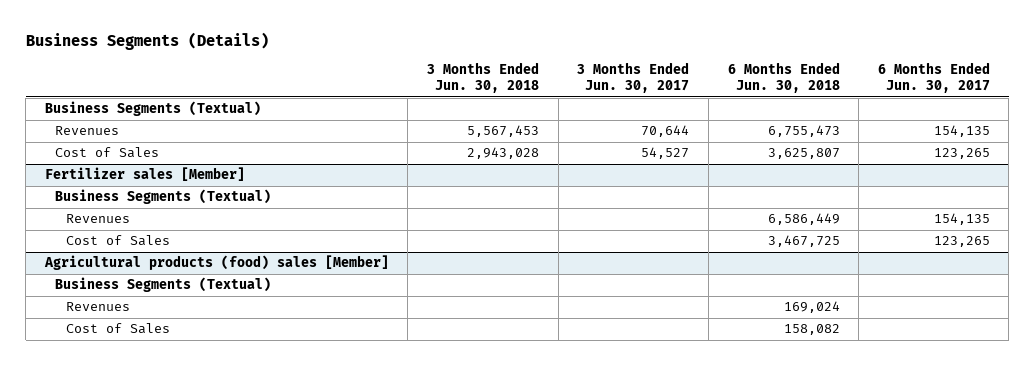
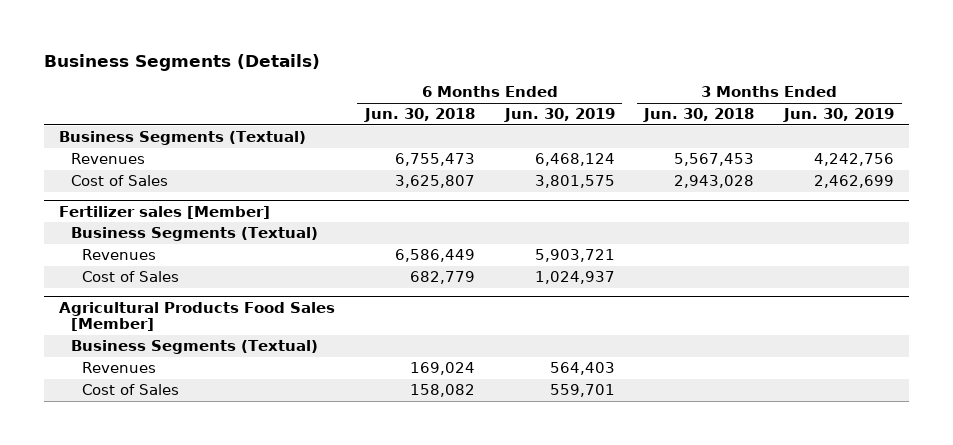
- | 3 Months Ended Jun. 30, 2018 | 3 Months Ended Jun. 30, 2017 | 6 Months Ended Jun. 30, 2018 | 6 Months Ended Jun. 30, 2017
+ | 6 Months Ended Jun. 30, 2018 | 6 Months Ended Jun. 30, 2019 | 3 Months Ended Jun. 30, 2018 | 3 Months Ended Jun. 30, 2019
@ Fertilizer sales [Member]
- Cost of Sales | | | 3,467,725 | 123,265
- Agricultural products (food) sales [Member]
@ Fertilizer sales [Member]
+ Cost of Sales | 682,779 | 1,024,937 | |
+ Agricultural Products Food Sales [Member]

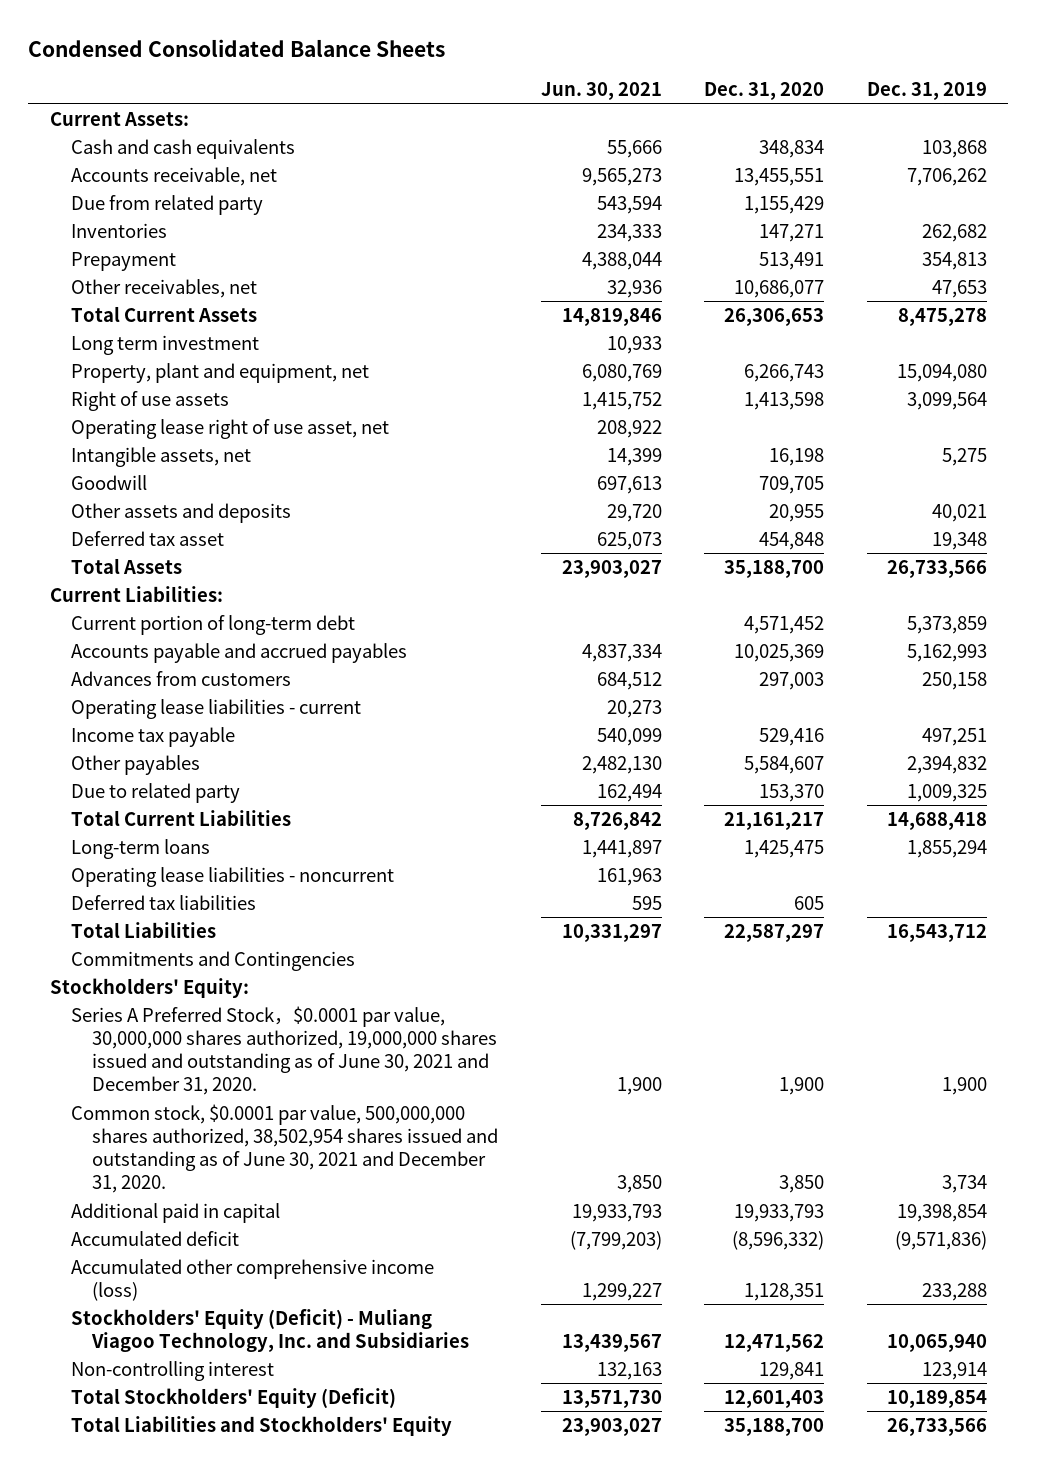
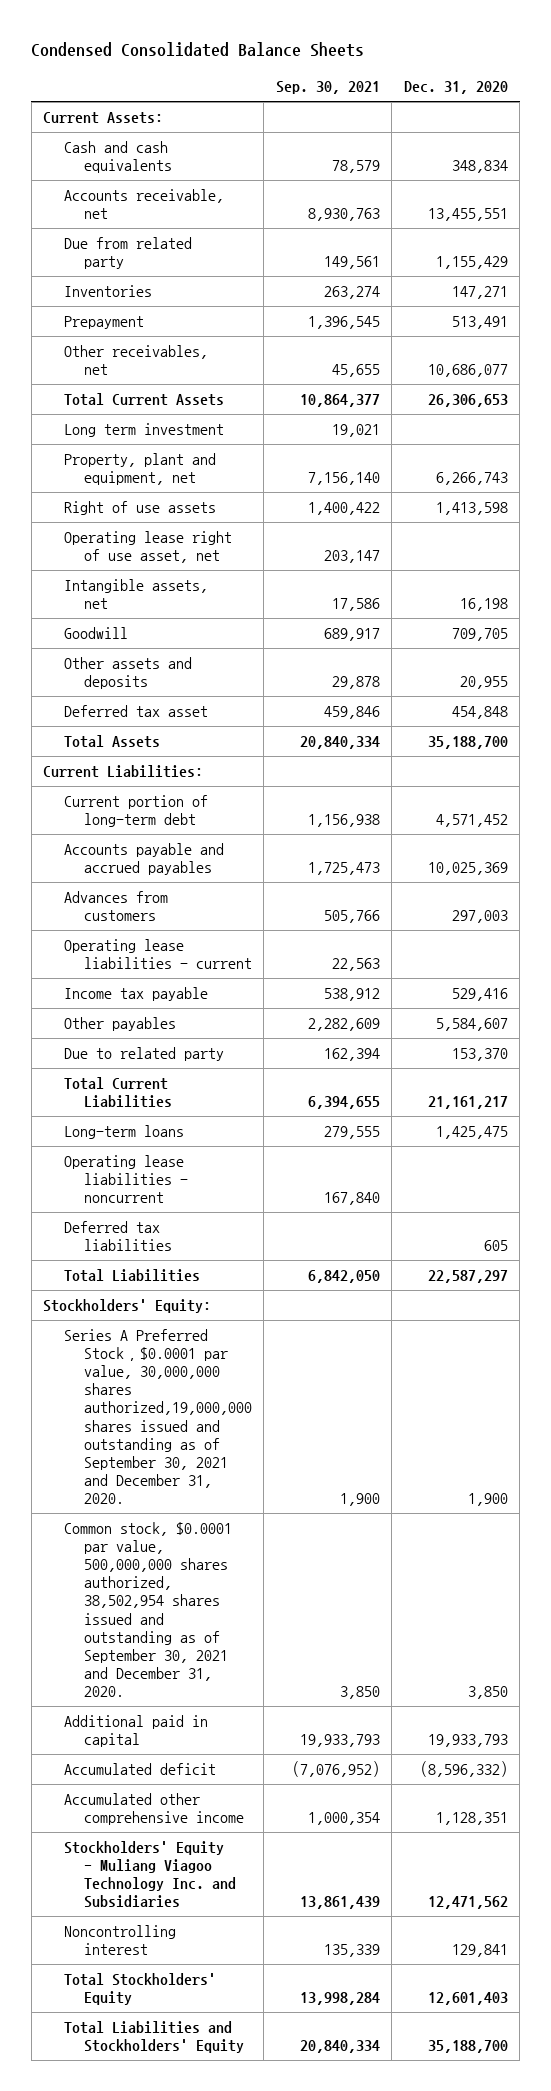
- | Jun. 30, 2021 | Dec. 31, 2020 | Dec. 31, 2019
+ | Sep. 30, 2021 | Dec. 31, 2020
- Commitments and Contingencies
- Series A Preferred Stock，$0.0001 par value, 30,000,000 shares authorized, 19,000,000 shares issued and outstanding as of June 30, 2021 and December 31, 2020. | 1,900 | 1,900 | 1,900
- Common stock, $0.0001 par value, 500,000,000 shares authorized, 38,502,954 shares issued and outstanding as of June 30, 2021 and December 31, 2020. | 3,850 | 3,850 | 3,734
+ Series A Preferred Stock，$0.0001 par value, 30,000,000 shares authorized,19,000,000 shares issued and outstanding as of September 30, 2021 and December 31, 2020. | 1,900 | 1,900
+ Common stock, $0.0001 par value, 500,000,000 shares authorized, 38,502,954 shares issued and outstanding as of September 30, 2021 and December 31, 2020. | 3,850 | 3,850
- Accumulated other comprehensive income (loss) | 1,299,227 | 1,128,351 | 233,288
- Stockholders' Equity (Deficit) - Muliang Viagoo Technology, Inc. and Subsidiaries | 13,439,567 | 12,471,562 | 10,065,940
- Non-controlling interest | 132,163 | 129,841 | 123,914
- Total Stockholders' Equity (Deficit) | 13,571,730 | 12,601,403 | 10,189,854
+ Accumulated other comprehensive income | 1,000,354 | 1,128,351
+ Stockholders' Equity - Muliang Viagoo Technology Inc. and Subsidiaries | 13,861,439 | 12,471,562
+ Noncontrolling interest | 135,339 | 129,841
+ Total Stockholders' Equity | 13,998,284 | 12,601,403

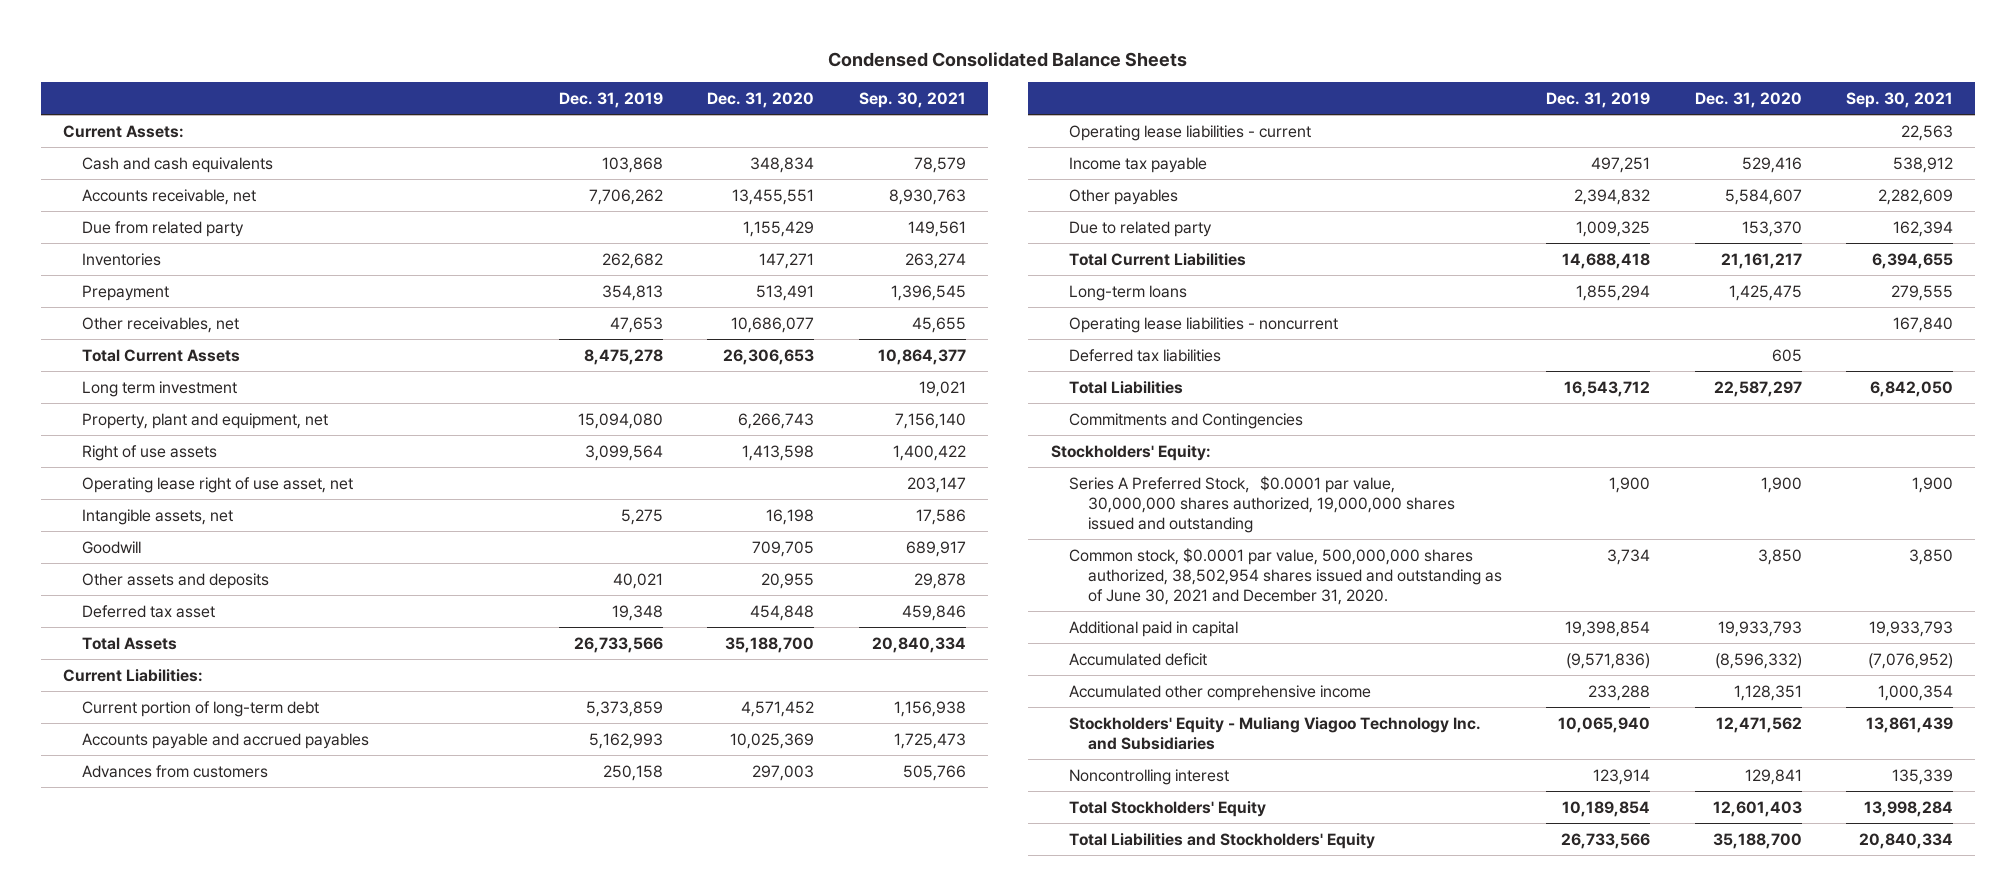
- | Sep. 30, 2021 | Dec. 31, 2020
+ | Dec. 31, 2019 | Dec. 31, 2020 | Sep. 30, 2021
+ Commitments and Contingencies
- Series A Preferred Stock，$0.0001 par value, 30,000,000 shares authorized,19,000,000 shares issued and outstanding as of September 30, 2021 and December 31, 2020. | 1,900 | 1,900
- Common stock, $0.0001 par value, 500,000,000 shares authorized, 38,502,954 shares issued and outstanding as of September 30, 2021 and December 31, 2020. | 3,850 | 3,850
+ Series A Preferred Stock，$0.0001 par value, 30,000,000 shares authorized, 19,000,000 shares issued and outstanding | 1,900 | 1,900 | 1,900
+ Common stock, $0.0001 par value, 500,000,000 shares authorized, 38,502,954 shares issued and outstanding as of June 30, 2021 and December 31, 2020. | 3,734 | 3,850 | 3,850

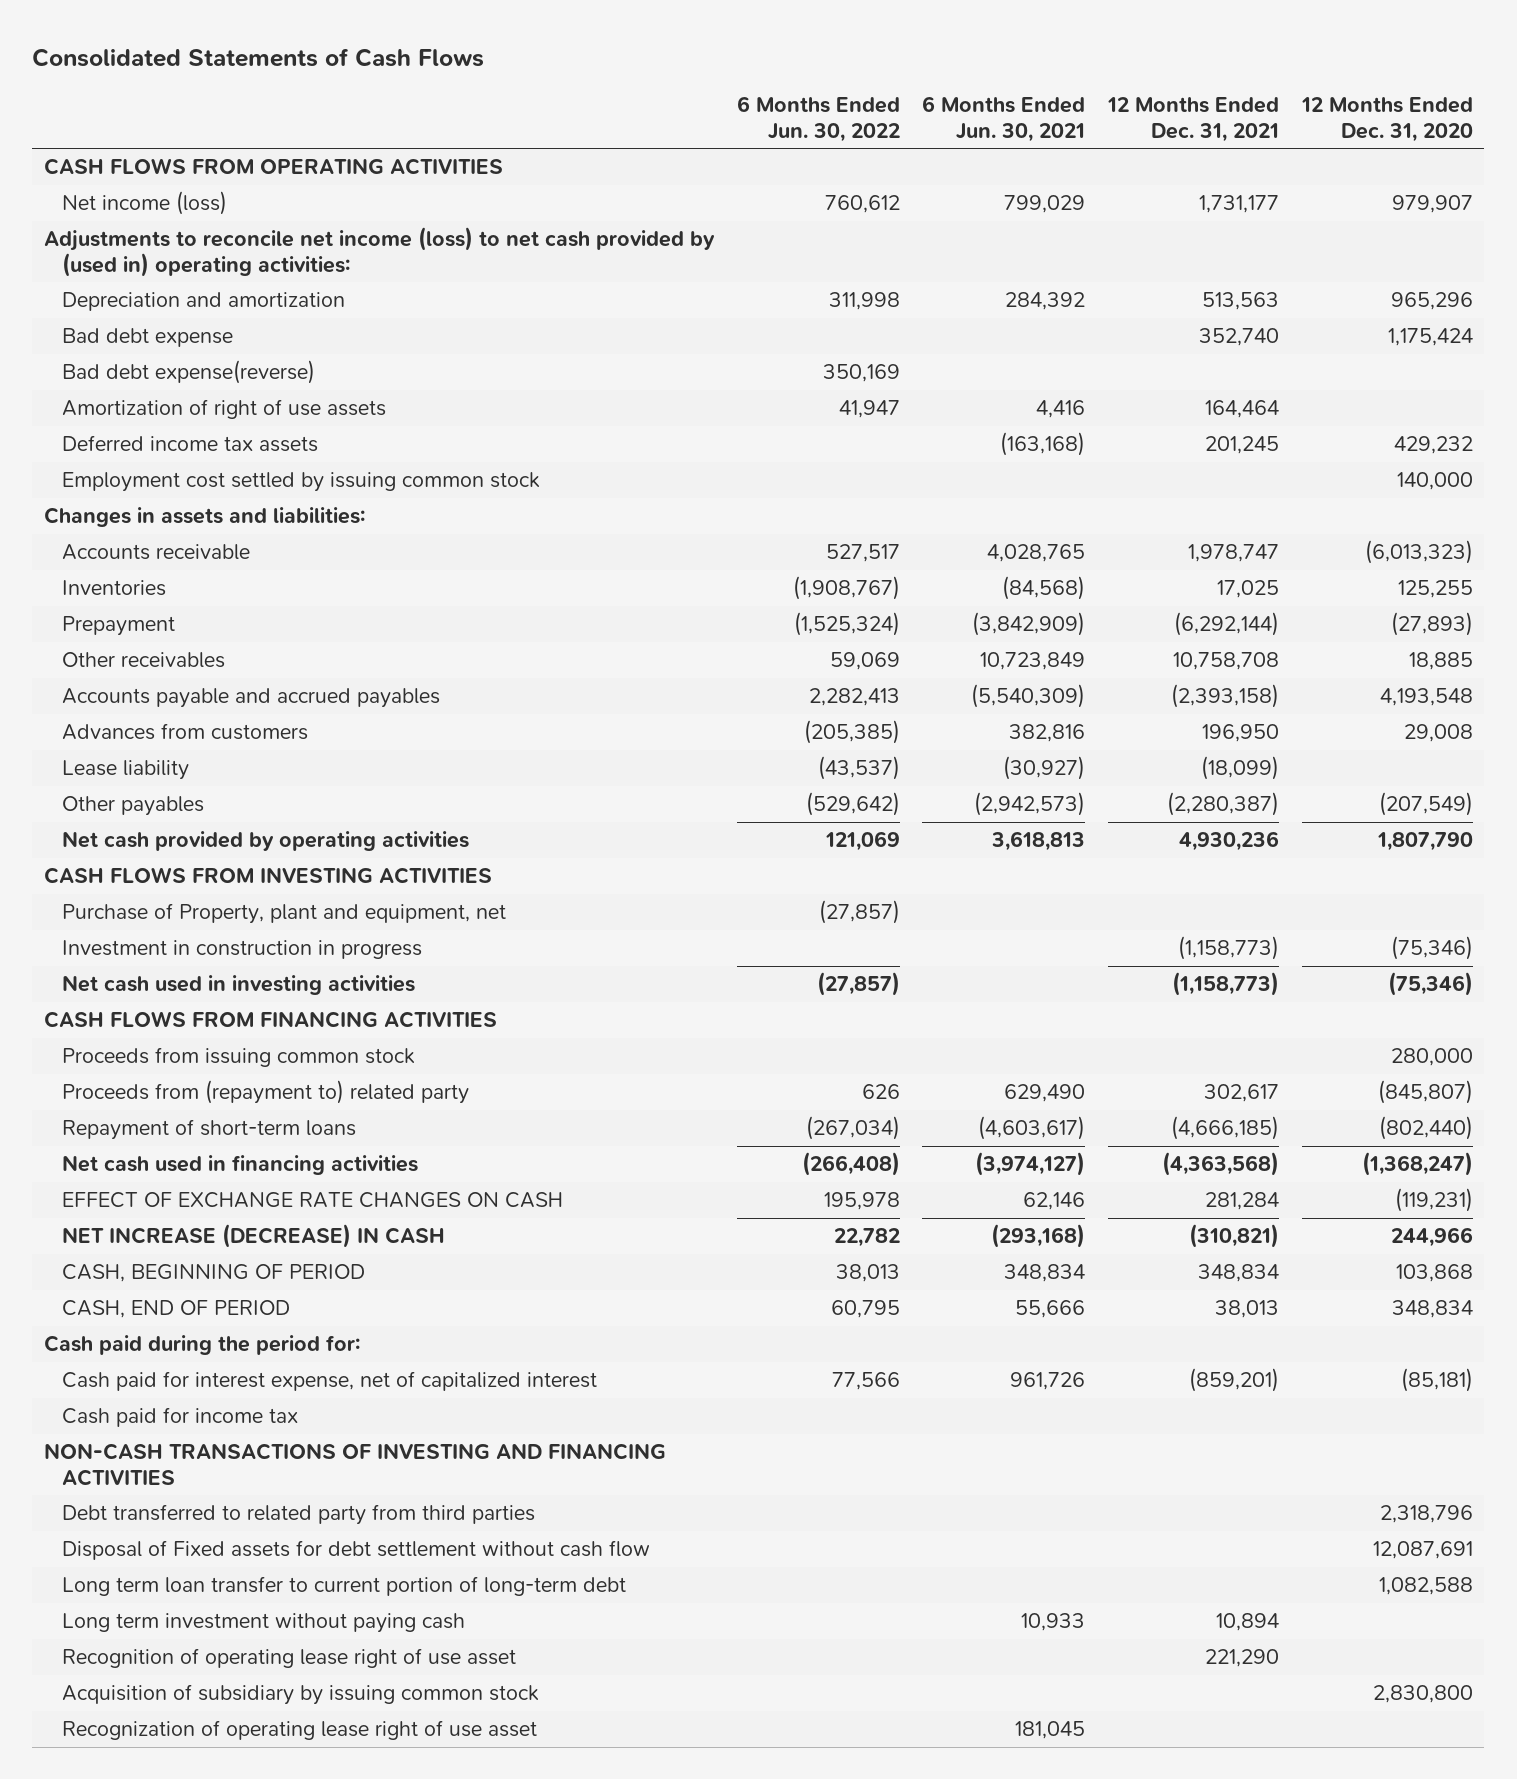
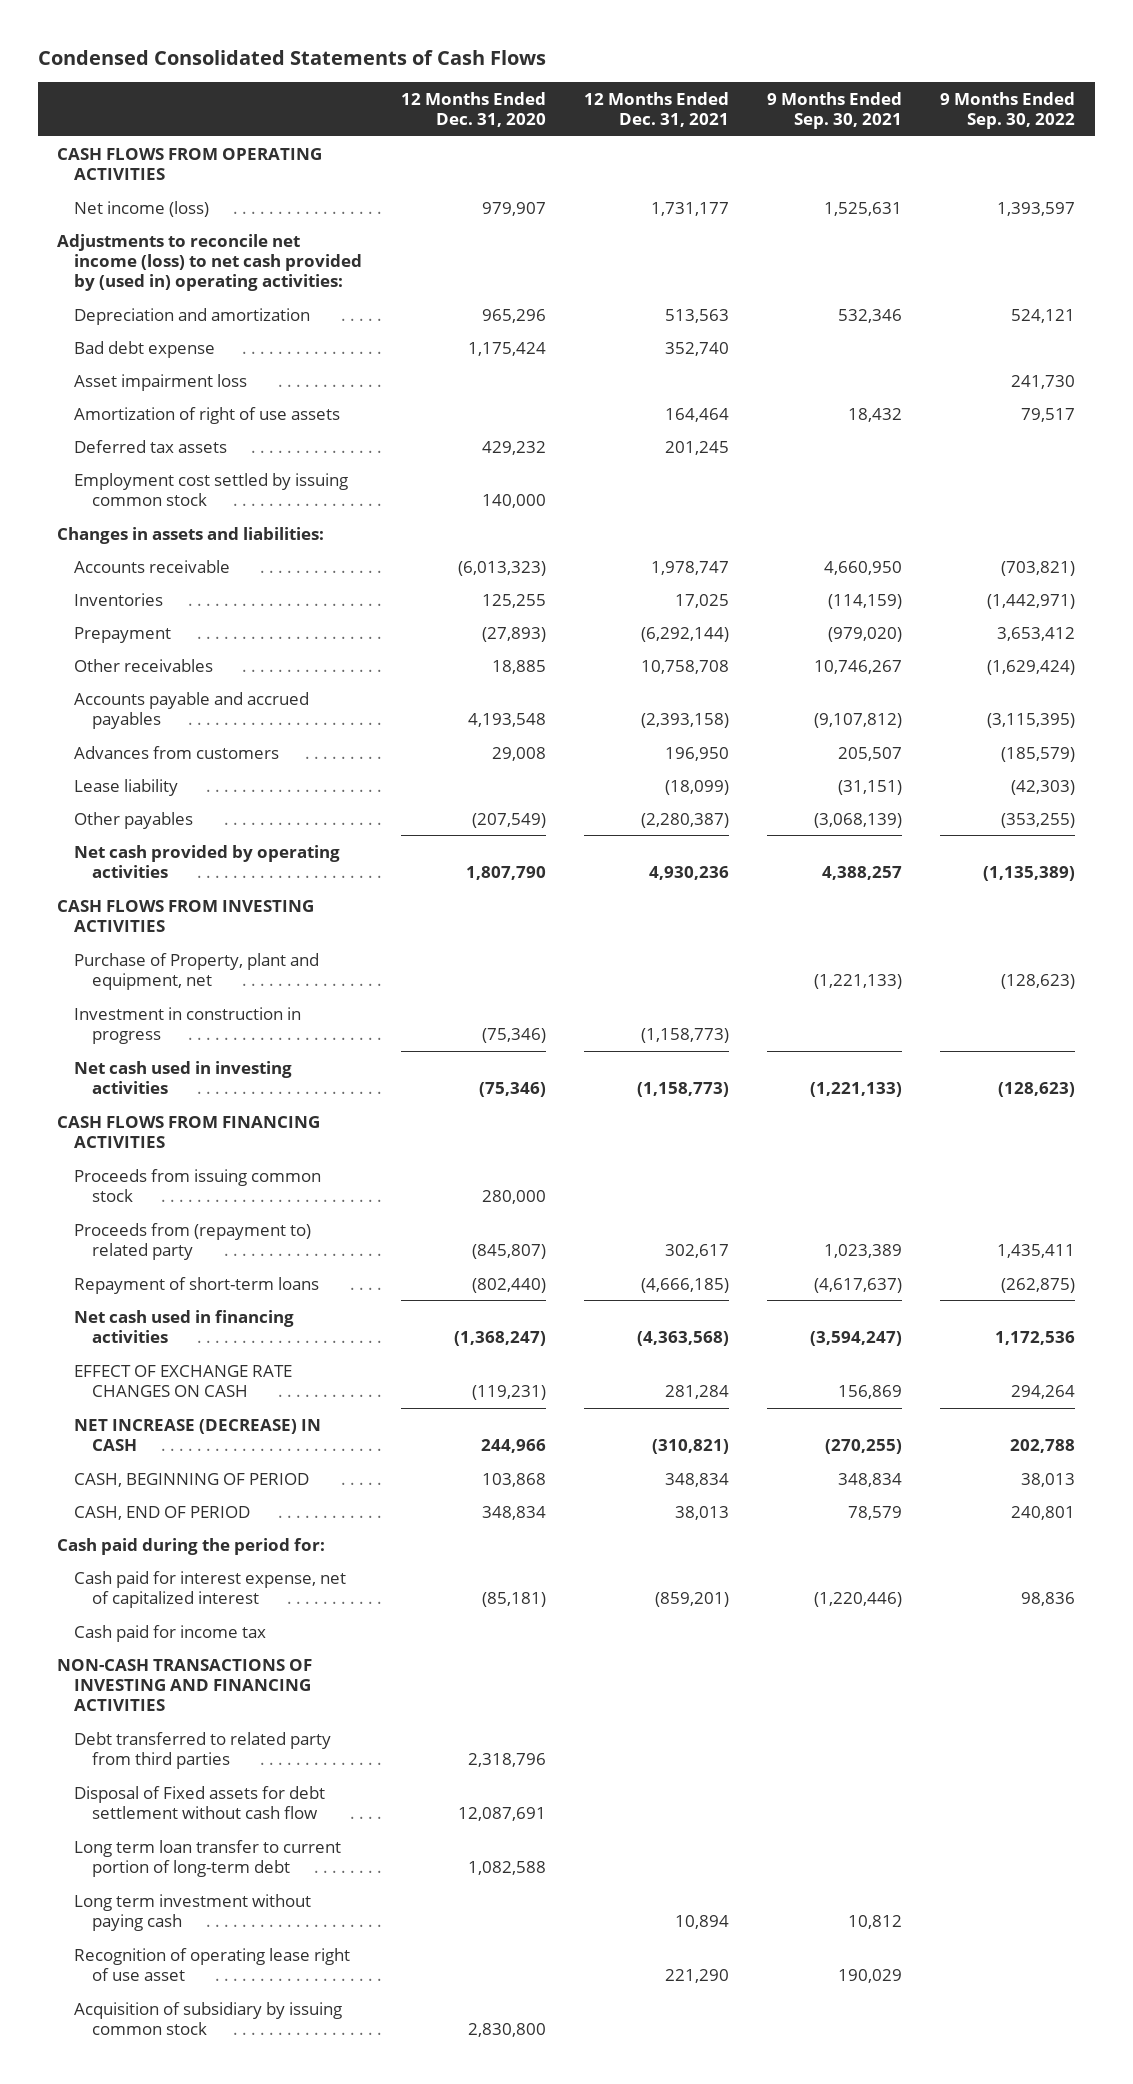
- Consolidated Statements of Cash Flows
+ Condensed Consolidated Statements of Cash Flows
- | 6 Months Ended Jun. 30, 2022 | 6 Months Ended Jun. 30, 2021 | 12 Months Ended Dec. 31, 2021 | 12 Months Ended Dec. 31, 2020
+ | 12 Months Ended Dec. 31, 2020 | 12 Months Ended Dec. 31, 2021 | 9 Months Ended Sep. 30, 2021 | 9 Months Ended Sep. 30, 2022
- Bad debt expense(reverse) | 350,169 | | |
+ Asset impairment loss | | | | 241,730
- Deferred income tax assets | | (163,168) | 201,245 | 429,232
+ Deferred tax assets | 429,232 | 201,245 | |
- Recognization of operating lease right of use asset | | 181,045 | |

